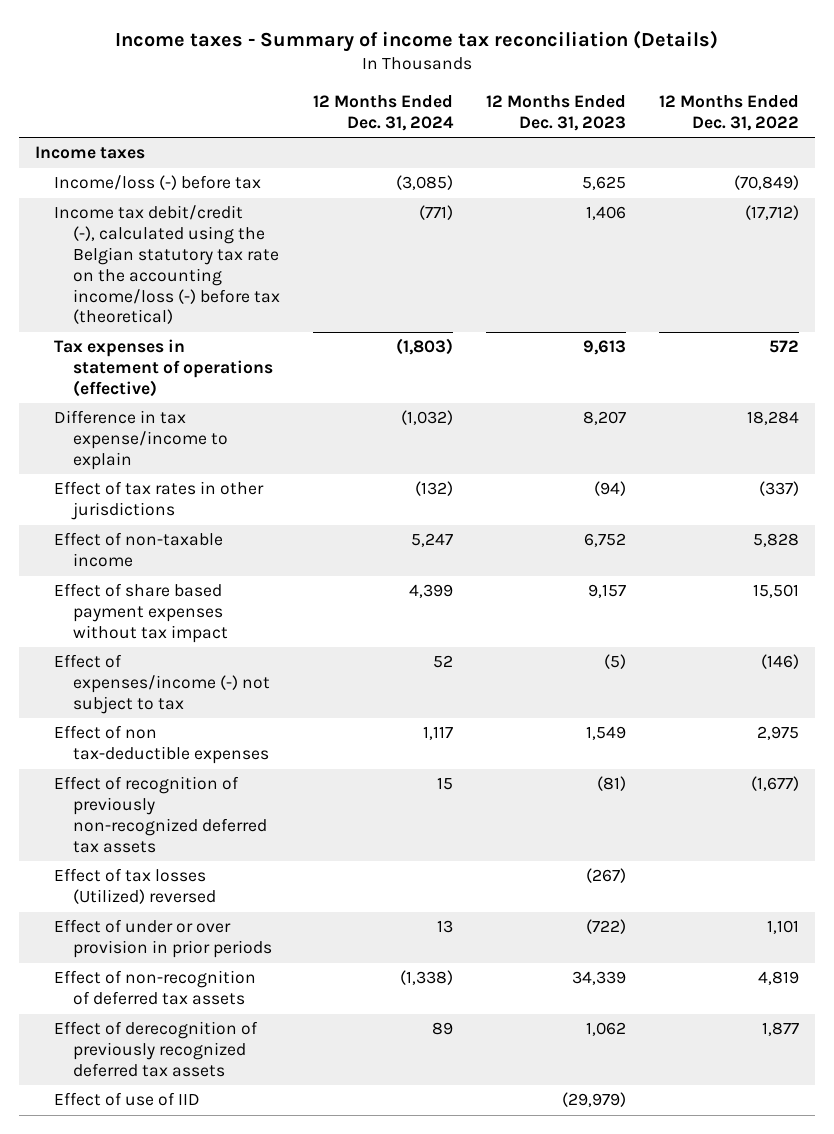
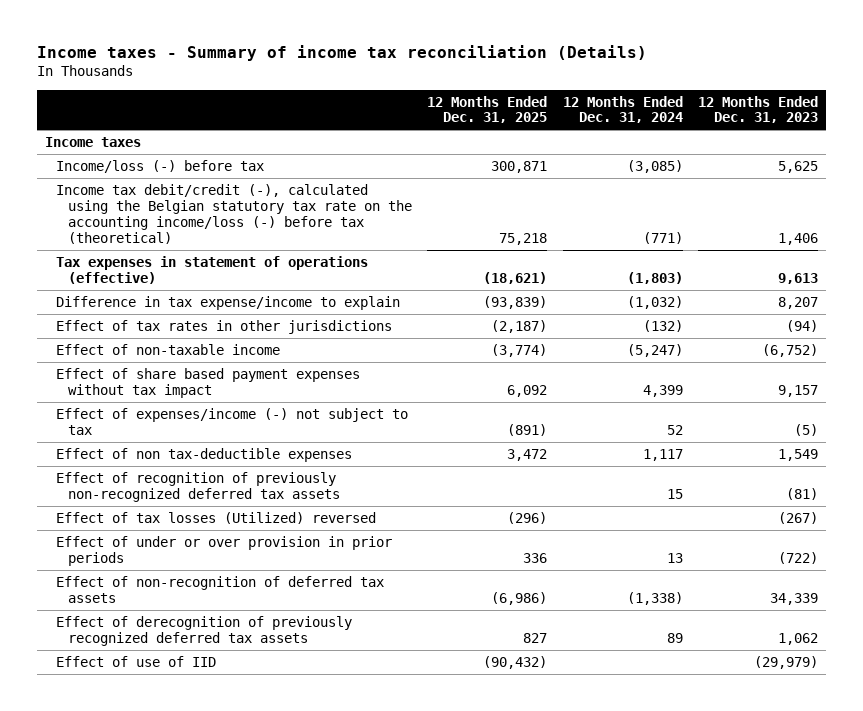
- | 12 Months Ended Dec. 31, 2024 | 12 Months Ended Dec. 31, 2023 | 12 Months Ended Dec. 31, 2022
+ | 12 Months Ended Dec. 31, 2025 | 12 Months Ended Dec. 31, 2024 | 12 Months Ended Dec. 31, 2023
- Effect of non-taxable income | 5,247 | 6,752 | 5,828
+ Effect of non-taxable income | (3,774) | (5,247) | (6,752)

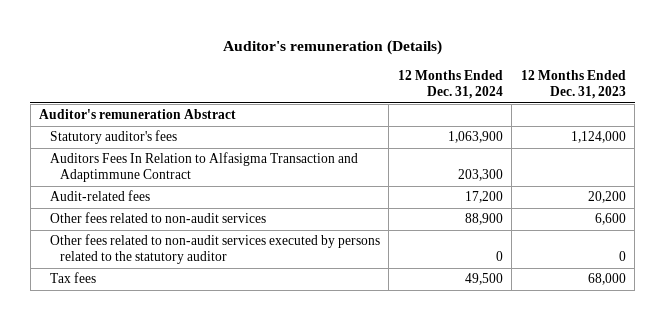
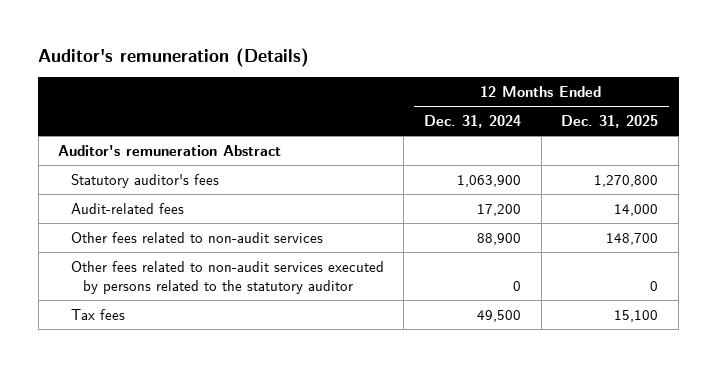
- | 12 Months Ended Dec. 31, 2024 | 12 Months Ended Dec. 31, 2023
+ | 12 Months Ended Dec. 31, 2024 | 12 Months Ended Dec. 31, 2025
- Auditors Fees In Relation to Alfasigma Transaction and Adaptimmune Contract | 203,300 |

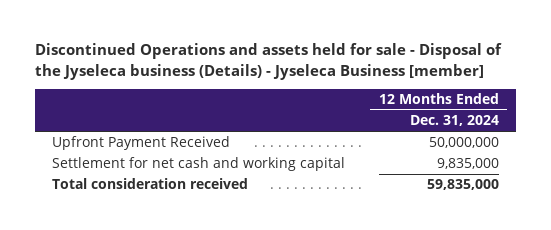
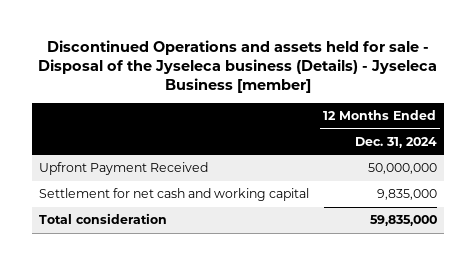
- Total consideration received | 59,835,000
+ Total consideration | 59,835,000

